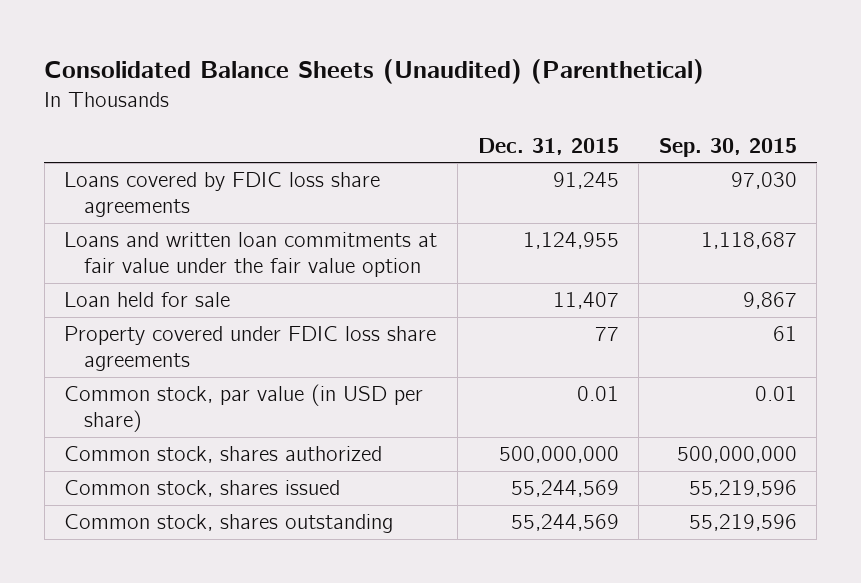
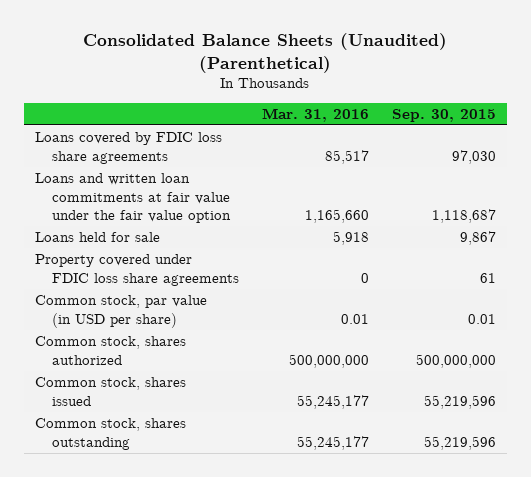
- | Dec. 31, 2015 | Sep. 30, 2015
+ | Mar. 31, 2016 | Sep. 30, 2015
- Loan held for sale | 11,407 | 9,867
+ Loans held for sale | 5,918 | 9,867

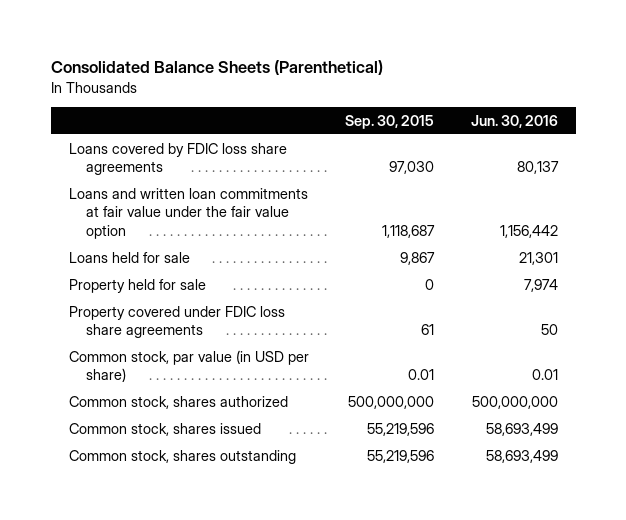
- Consolidated Balance Sheets (Unaudited) (Parenthetical)
+ Consolidated Balance Sheets (Parenthetical)
- | Mar. 31, 2016 | Sep. 30, 2015
+ | Sep. 30, 2015 | Jun. 30, 2016
+ Property held for sale | 0 | 7,974

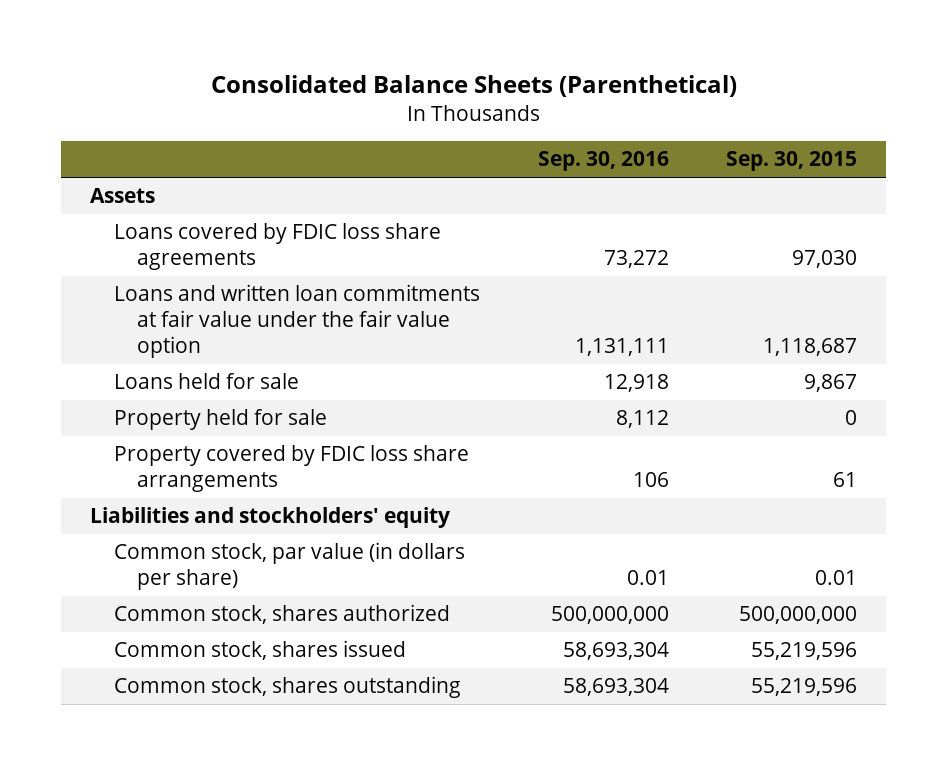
- | Sep. 30, 2015 | Jun. 30, 2016
+ | Sep. 30, 2016 | Sep. 30, 2015
+ Assets
- Property covered under FDIC loss share agreements | 61 | 50
- Common stock, par value (in USD per share) | 0.01 | 0.01
+ Property covered by FDIC loss share arrangements | 106 | 61
+ Liabilities and stockholders' equity
+ Common stock, par value (in dollars per share) | 0.01 | 0.01

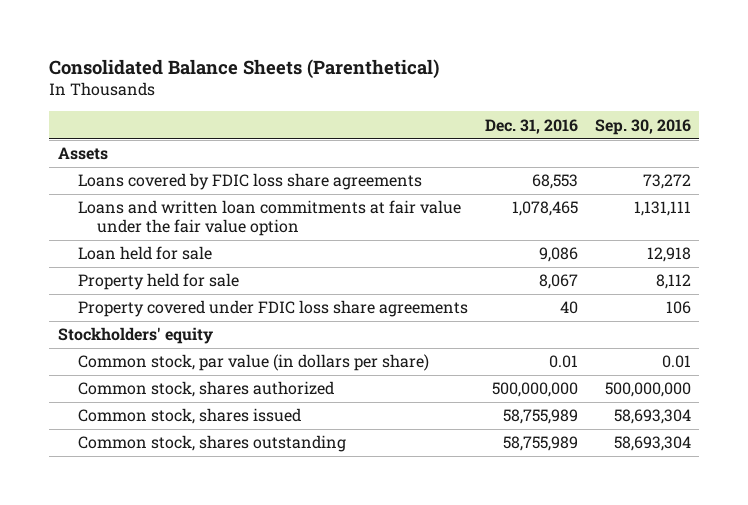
- | Sep. 30, 2016 | Sep. 30, 2015
+ | Dec. 31, 2016 | Sep. 30, 2016
- Loans held for sale | 12,918 | 9,867
+ Loan held for sale | 9,086 | 12,918
- Property covered by FDIC loss share arrangements | 106 | 61
- Liabilities and stockholders' equity
+ Property covered under FDIC loss share agreements | 40 | 106
+ Stockholders' equity

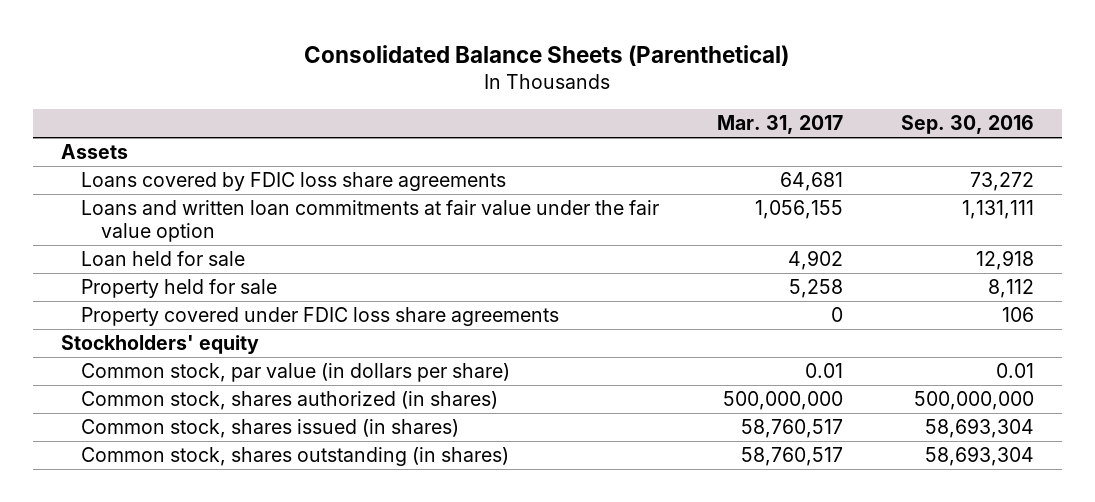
- | Dec. 31, 2016 | Sep. 30, 2016
+ | Mar. 31, 2017 | Sep. 30, 2016
- Common stock, shares authorized | 500,000,000 | 500,000,000
- Common stock, shares issued | 58,755,989 | 58,693,304
- Common stock, shares outstanding | 58,755,989 | 58,693,304
+ Common stock, shares authorized (in shares) | 500,000,000 | 500,000,000
+ Common stock, shares issued (in shares) | 58,760,517 | 58,693,304
+ Common stock, shares outstanding (in shares) | 58,760,517 | 58,693,304

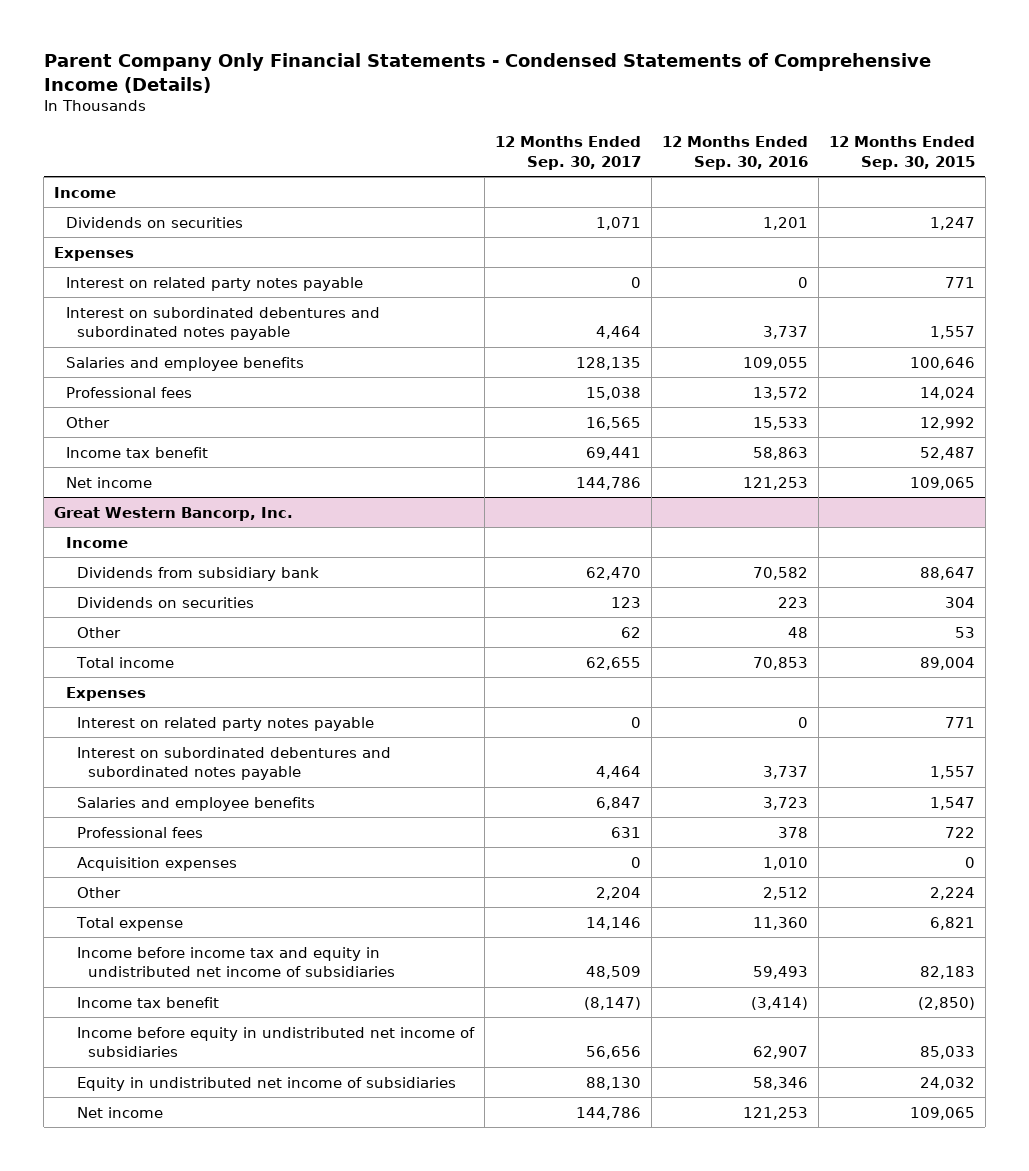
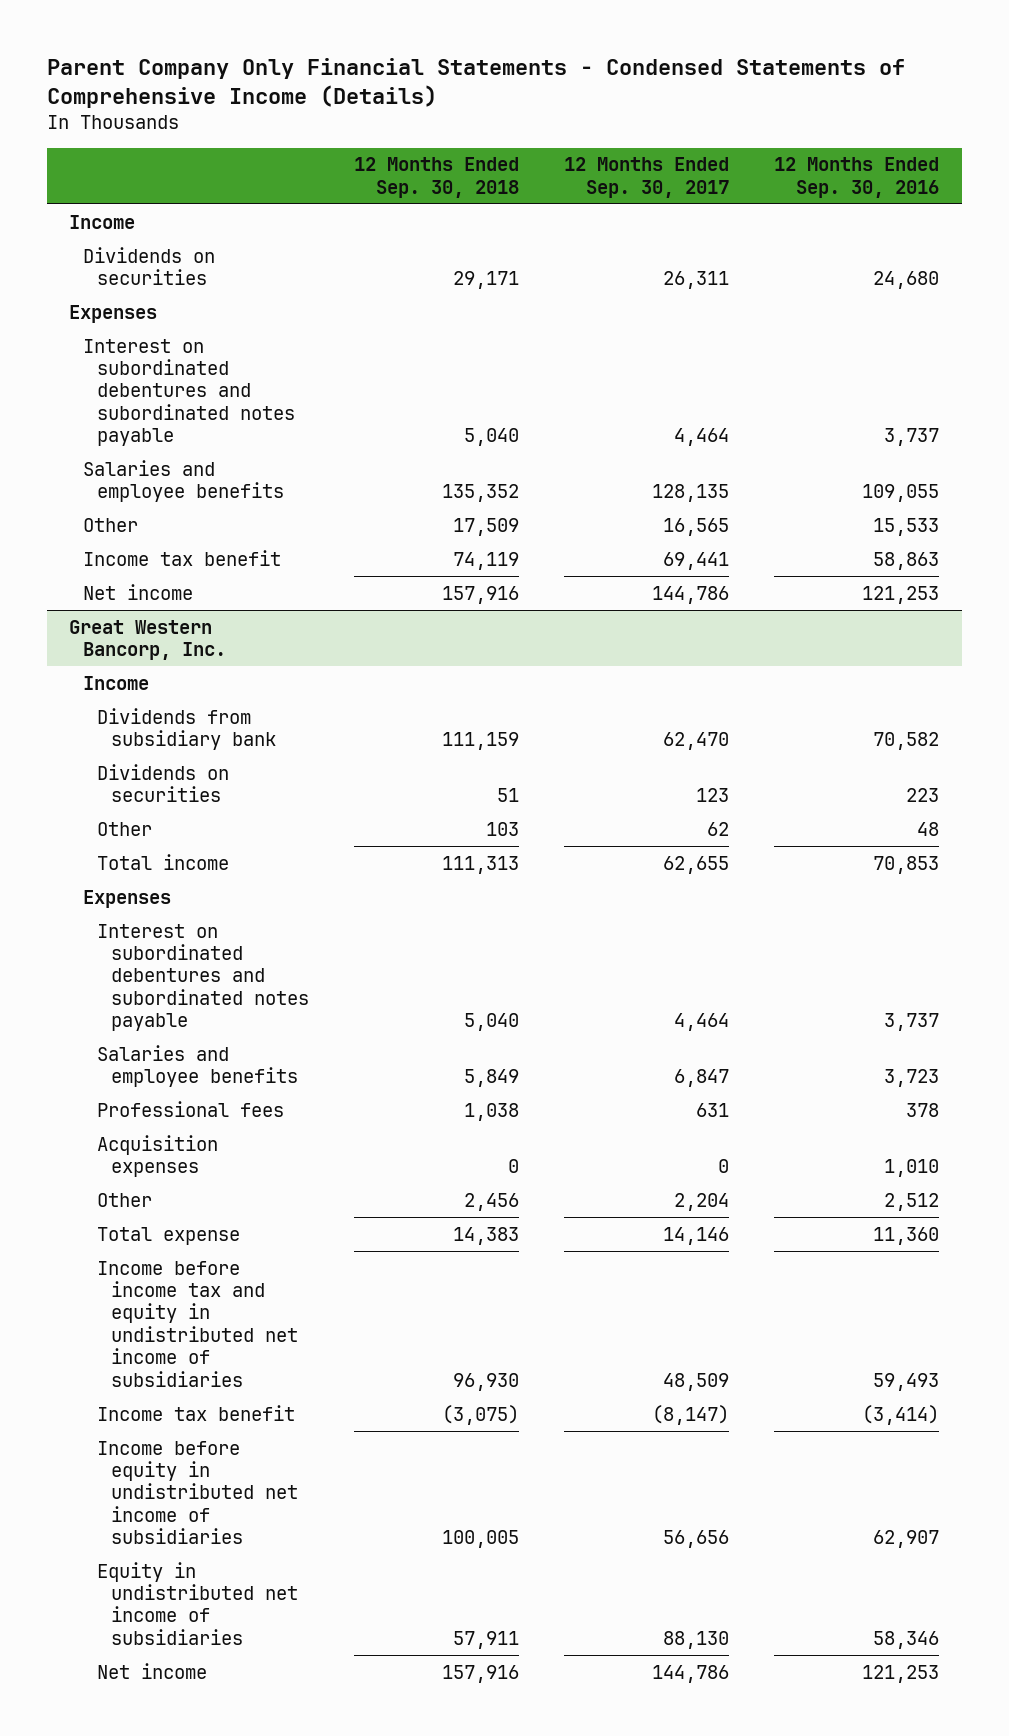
- | 12 Months Ended Sep. 30, 2017 | 12 Months Ended Sep. 30, 2016 | 12 Months Ended Sep. 30, 2015
+ | 12 Months Ended Sep. 30, 2018 | 12 Months Ended Sep. 30, 2017 | 12 Months Ended Sep. 30, 2016
- Dividends on securities | 1,071 | 1,201 | 1,247
+ Dividends on securities | 29,171 | 26,311 | 24,680
- Interest on related party notes payable | 0 | 0 | 771
- Professional fees | 15,038 | 13,572 | 14,024
@ Great Western Bancorp, Inc.
- Interest on related party notes payable | 0 | 0 | 771

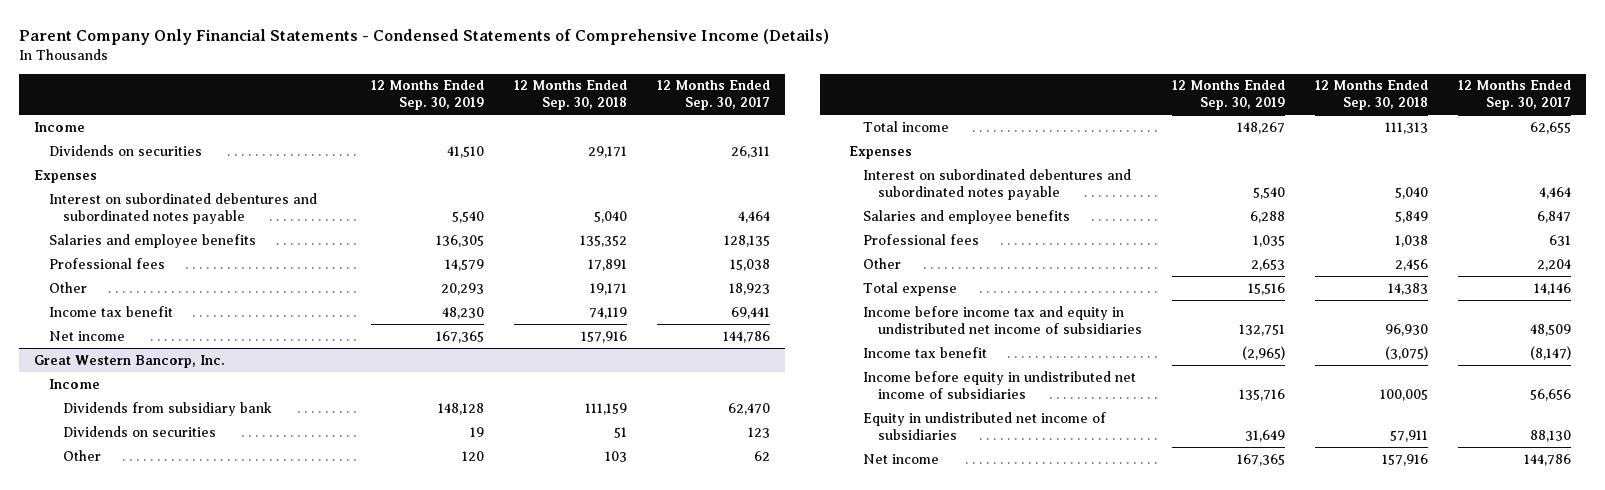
- | 12 Months Ended Sep. 30, 2018 | 12 Months Ended Sep. 30, 2017 | 12 Months Ended Sep. 30, 2016
+ | 12 Months Ended Sep. 30, 2019 | 12 Months Ended Sep. 30, 2018 | 12 Months Ended Sep. 30, 2017
- Other | 17,509 | 16,565 | 15,533
+ Professional fees | 14,579 | 17,891 | 15,038
+ Other | 20,293 | 19,171 | 18,923
@ Great Western Bancorp, Inc.
- Acquisition expenses | 0 | 0 | 1,010

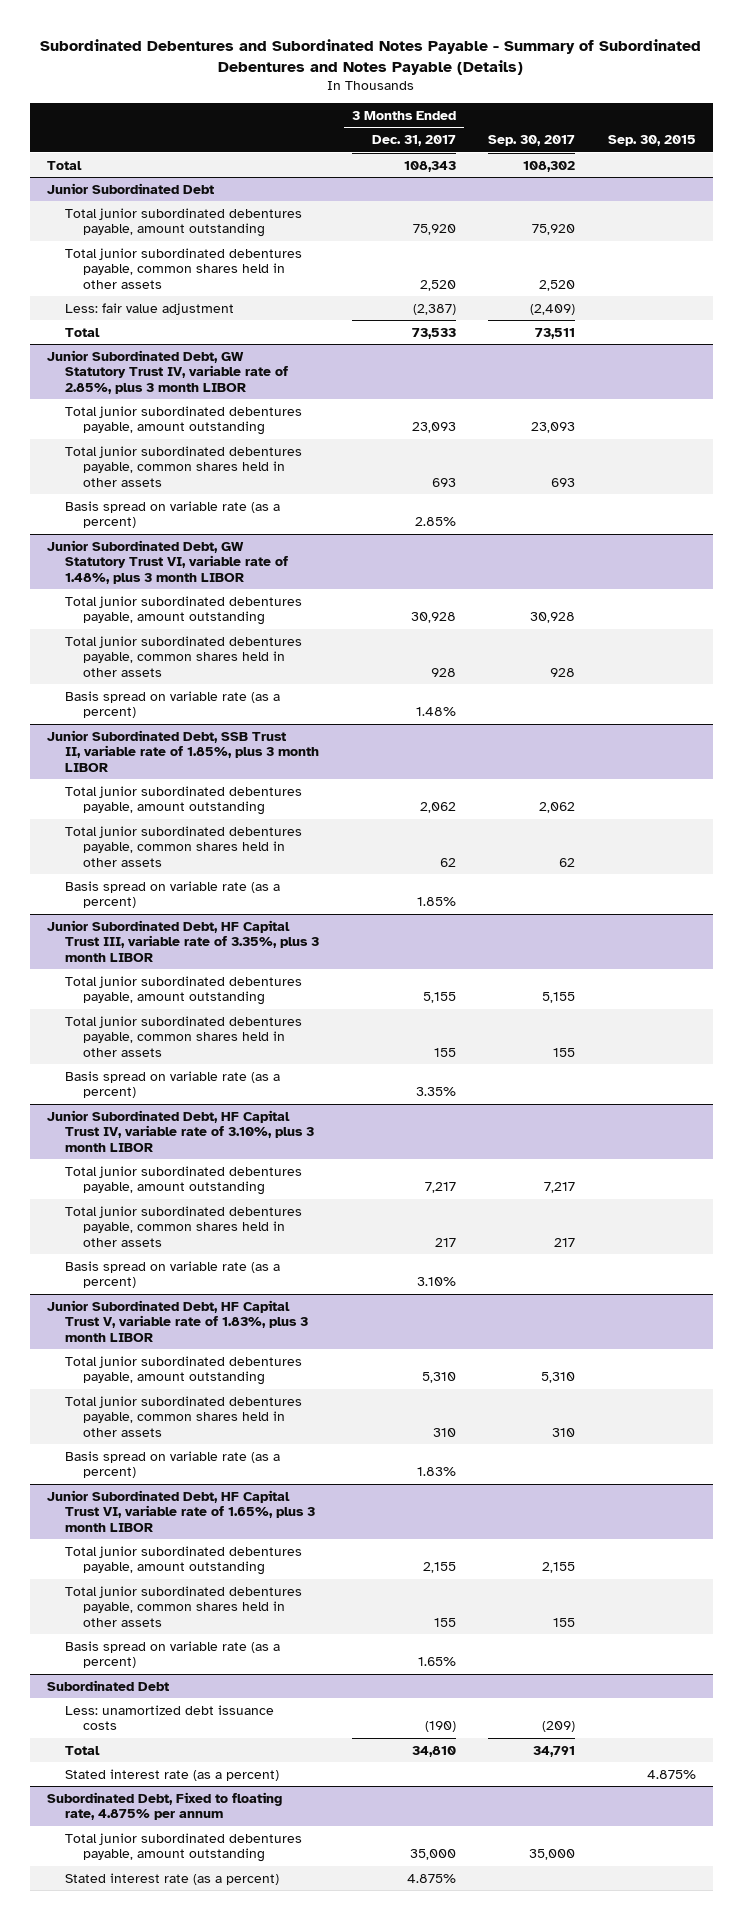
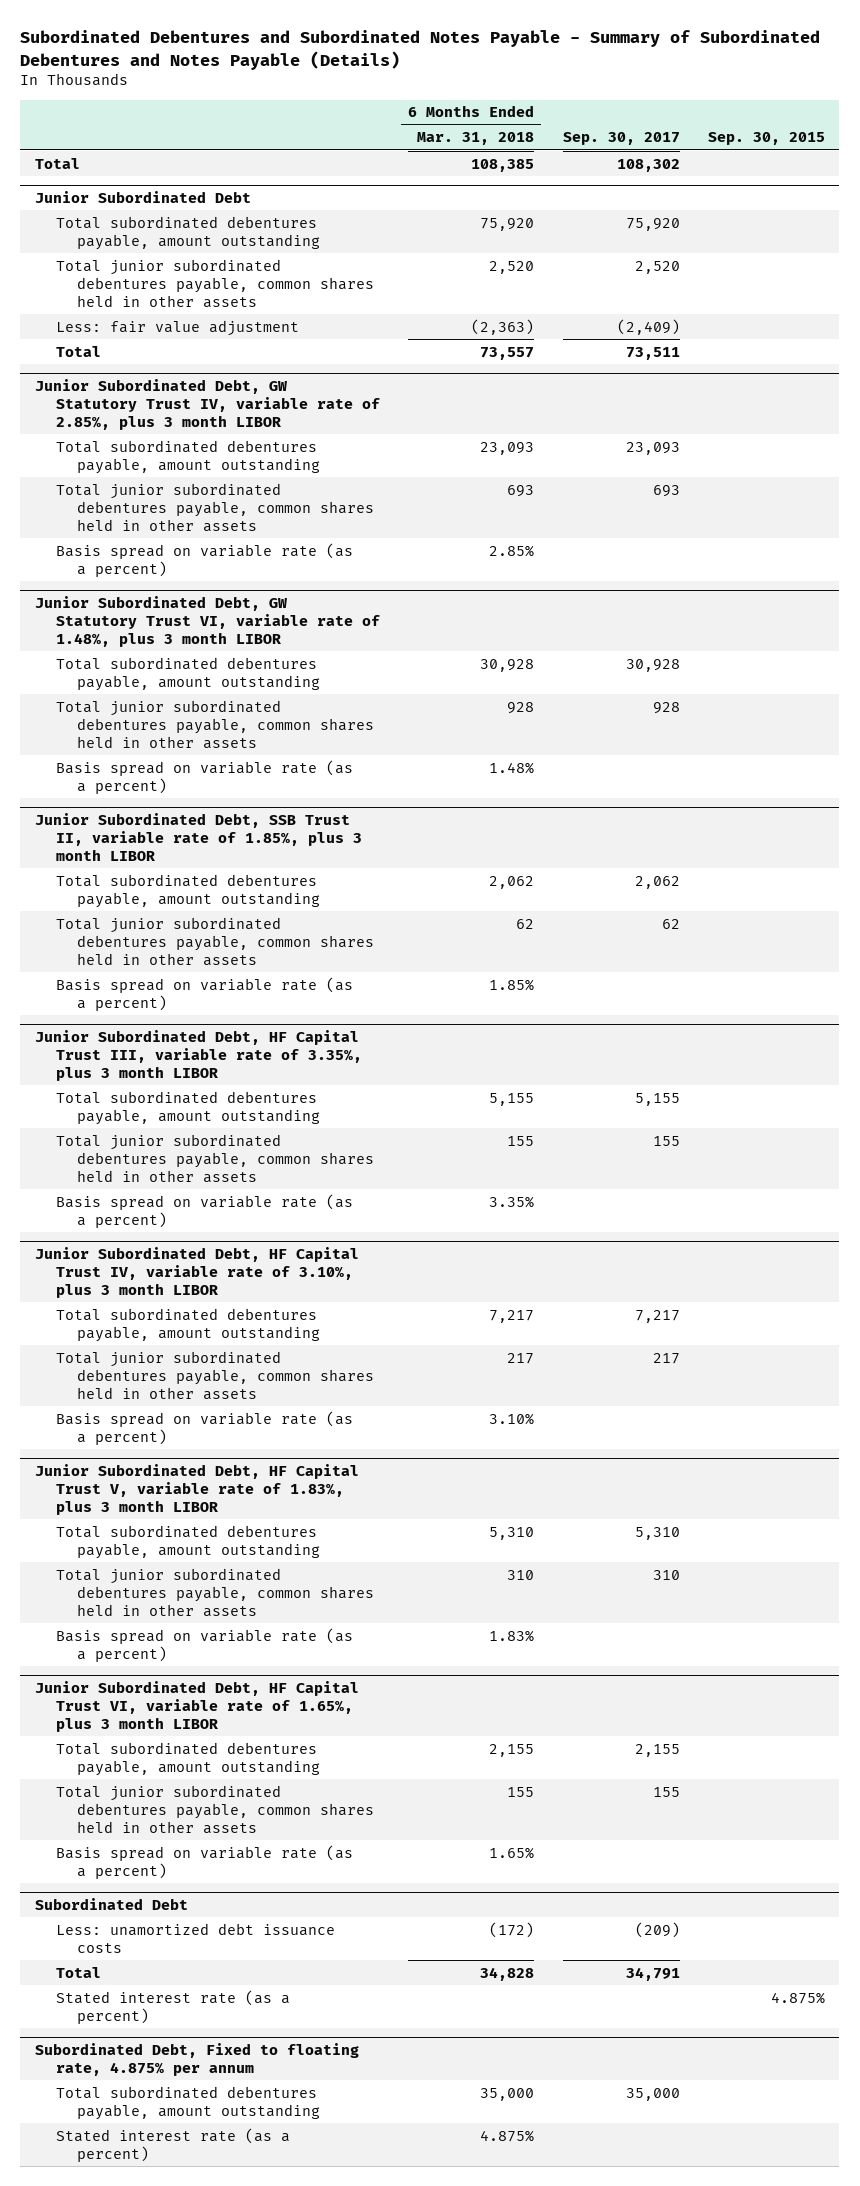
- | 3 Months Ended Dec. 31, 2017 | Sep. 30, 2017 | Sep. 30, 2015
+ | 6 Months Ended Mar. 31, 2018 | Sep. 30, 2017 | Sep. 30, 2015
@ Junior Subordinated Debt
- Total junior subordinated debentures payable, amount outstanding | 75,920 | 75,920 |
+ Total subordinated debentures payable, amount outstanding | 75,920 | 75,920 |
@ Junior Subordinated Debt, GW Statutory Trust IV, variable rate of 2.85%, plus 3 month LIBOR
- Total junior subordinated debentures payable, amount outstanding | 23,093 | 23,093 |
+ Total subordinated debentures payable, amount outstanding | 23,093 | 23,093 |
@ Junior Subordinated Debt, GW Statutory Trust VI, variable rate of 1.48%, plus 3 month LIBOR
- Total junior subordinated debentures payable, amount outstanding | 30,928 | 30,928 |
+ Total subordinated debentures payable, amount outstanding | 30,928 | 30,928 |
@ Junior Subordinated Debt, SSB Trust II, variable rate of 1.85%, plus 3 month LIBOR
- Total junior subordinated debentures payable, amount outstanding | 2,062 | 2,062 |
+ Total subordinated debentures payable, amount outstanding | 2,062 | 2,062 |
@ Junior Subordinated Debt, HF Capital Trust III, variable rate of 3.35%, plus 3 month LIBOR
- Total junior subordinated debentures payable, amount outstanding | 5,155 | 5,155 |
+ Total subordinated debentures payable, amount outstanding | 5,155 | 5,155 |
@ Junior Subordinated Debt, HF Capital Trust IV, variable rate of 3.10%, plus 3 month LIBOR
- Total junior subordinated debentures payable, amount outstanding | 7,217 | 7,217 |
+ Total subordinated debentures payable, amount outstanding | 7,217 | 7,217 |
@ Junior Subordinated Debt, HF Capital Trust V, variable rate of 1.83%, plus 3 month LIBOR
- Total junior subordinated debentures payable, amount outstanding | 5,310 | 5,310 |
+ Total subordinated debentures payable, amount outstanding | 5,310 | 5,310 |
@ Junior Subordinated Debt, HF Capital Trust VI, variable rate of 1.65%, plus 3 month LIBOR
- Total junior subordinated debentures payable, amount outstanding | 2,155 | 2,155 |
+ Total subordinated debentures payable, amount outstanding | 2,155 | 2,155 |
@ Subordinated Debt, Fixed to floating rate, 4.875% per annum
- Total junior subordinated debentures payable, amount outstanding | 35,000 | 35,000 |
+ Total subordinated debentures payable, amount outstanding | 35,000 | 35,000 |

